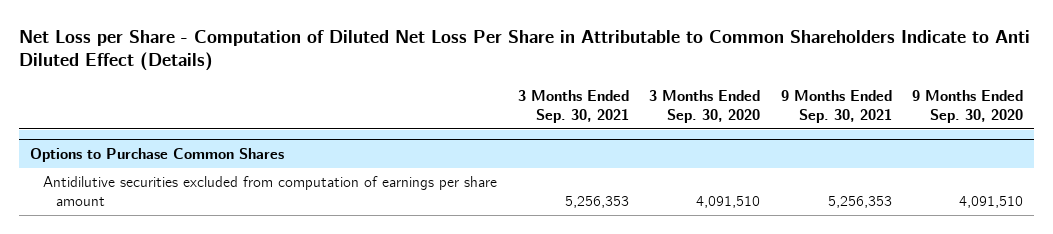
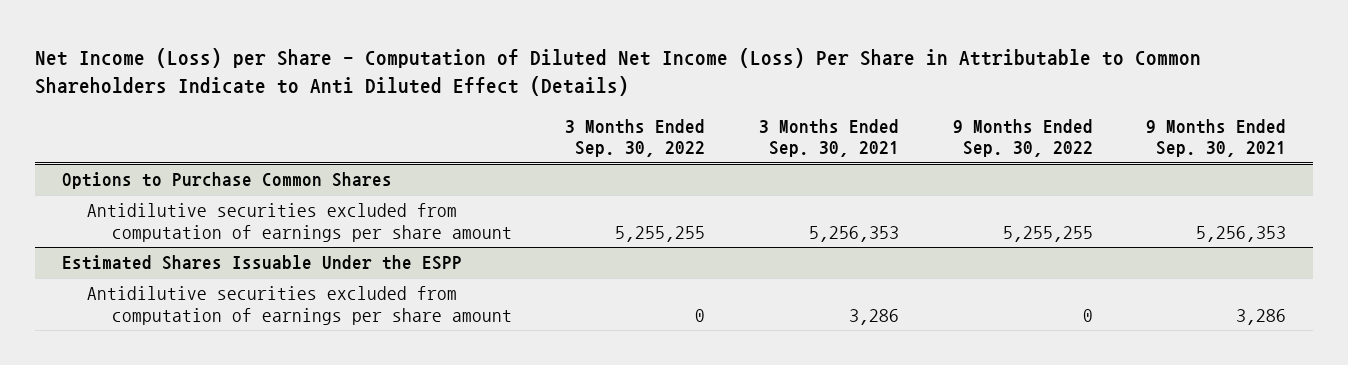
- Net Loss per Share - Computation of Diluted Net Loss Per Share in Attributable to Common Shareholders Indicate to Anti Diluted Effect (Details)
+ Net Income (Loss) per Share - Computation of Diluted Net Income (Loss) Per Share in Attributable to Common Shareholders Indicate to Anti Diluted Effect (Details)
- | 3 Months Ended Sep. 30, 2021 | 3 Months Ended Sep. 30, 2020 | 9 Months Ended Sep. 30, 2021 | 9 Months Ended Sep. 30, 2020
+ | 3 Months Ended Sep. 30, 2022 | 3 Months Ended Sep. 30, 2021 | 9 Months Ended Sep. 30, 2022 | 9 Months Ended Sep. 30, 2021
+ Estimated Shares Issuable Under the ESPP
+ Antidilutive securities excluded from computation of earnings per share amount | 0 | 3,286 | 0 | 3,286

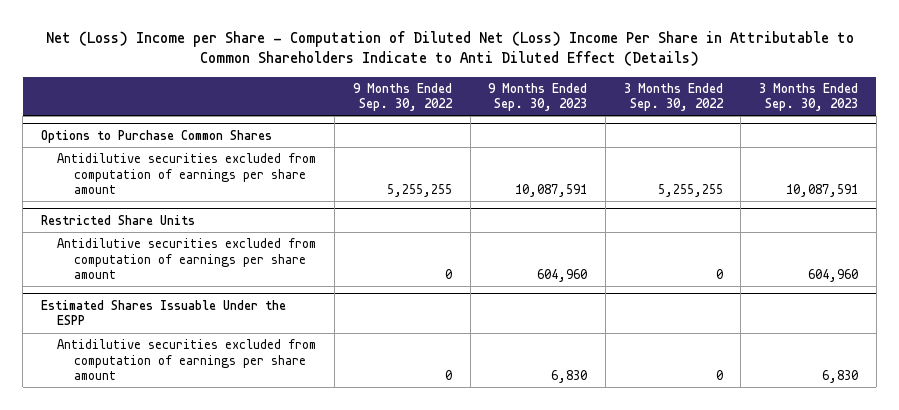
- Net Income (Loss) per Share - Computation of Diluted Net Income (Loss) Per Share in Attributable to Common Shareholders Indicate to Anti Diluted Effect (Details)
+ Net (Loss) Income per Share - Computation of Diluted Net (Loss) Income Per Share in Attributable to Common Shareholders Indicate to Anti Diluted Effect (Details)
- | 3 Months Ended Sep. 30, 2022 | 3 Months Ended Sep. 30, 2021 | 9 Months Ended Sep. 30, 2022 | 9 Months Ended Sep. 30, 2021
+ | 9 Months Ended Sep. 30, 2022 | 9 Months Ended Sep. 30, 2023 | 3 Months Ended Sep. 30, 2022 | 3 Months Ended Sep. 30, 2023
+ Restricted Share Units
+ Antidilutive securities excluded from computation of earnings per share amount | 0 | 604,960 | 0 | 604,960

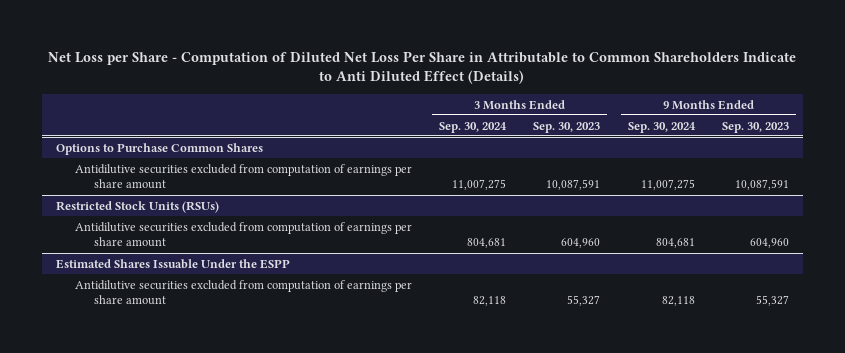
- Net (Loss) Income per Share - Computation of Diluted Net (Loss) Income Per Share in Attributable to Common Shareholders Indicate to Anti Diluted Effect (Details)
+ Net Loss per Share - Computation of Diluted Net Loss Per Share in Attributable to Common Shareholders Indicate to Anti Diluted Effect (Details)
- | 9 Months Ended Sep. 30, 2022 | 9 Months Ended Sep. 30, 2023 | 3 Months Ended Sep. 30, 2022 | 3 Months Ended Sep. 30, 2023
+ | 3 Months Ended Sep. 30, 2024 | 3 Months Ended Sep. 30, 2023 | 9 Months Ended Sep. 30, 2024 | 9 Months Ended Sep. 30, 2023
- Restricted Share Units
+ Restricted Stock Units (RSUs)
@ Estimated Shares Issuable Under the ESPP
- Antidilutive securities excluded from computation of earnings per share amount | 0 | 6,830 | 0 | 6,830
+ Antidilutive securities excluded from computation of earnings per share amount | 82,118 | 55,327 | 82,118 | 55,327

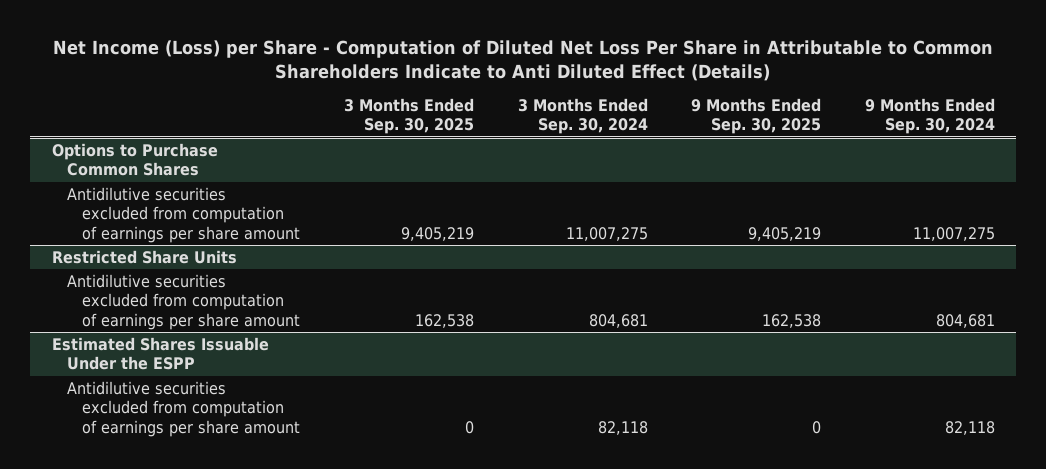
- Net Loss per Share - Computation of Diluted Net Loss Per Share in Attributable to Common Shareholders Indicate to Anti Diluted Effect (Details)
+ Net Income (Loss) per Share - Computation of Diluted Net Loss Per Share in Attributable to Common Shareholders Indicate to Anti Diluted Effect (Details)
- | 3 Months Ended Sep. 30, 2024 | 3 Months Ended Sep. 30, 2023 | 9 Months Ended Sep. 30, 2024 | 9 Months Ended Sep. 30, 2023
+ | 3 Months Ended Sep. 30, 2025 | 3 Months Ended Sep. 30, 2024 | 9 Months Ended Sep. 30, 2025 | 9 Months Ended Sep. 30, 2024
- Restricted Stock Units (RSUs)
+ Restricted Share Units

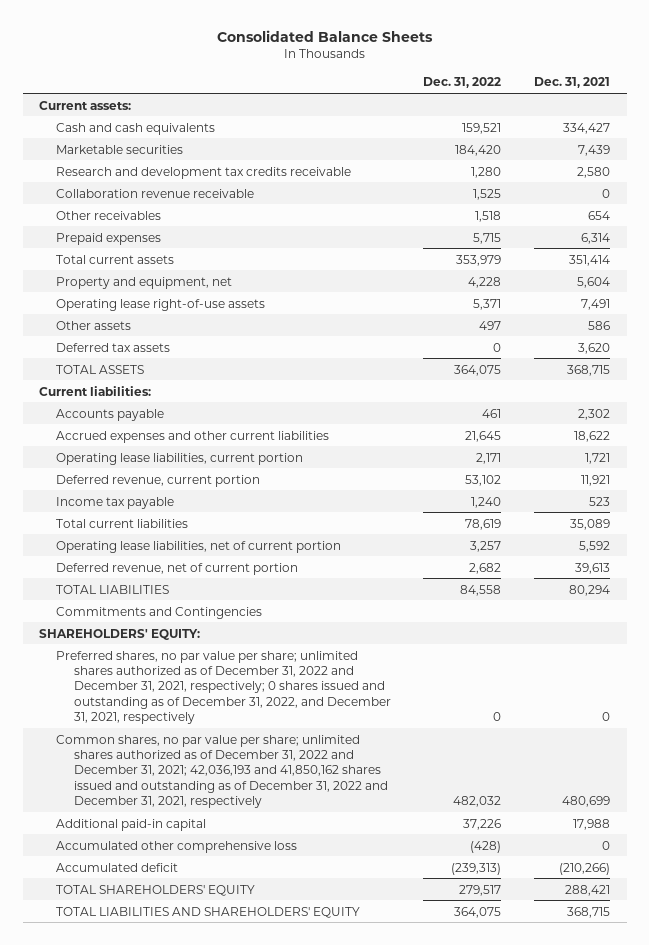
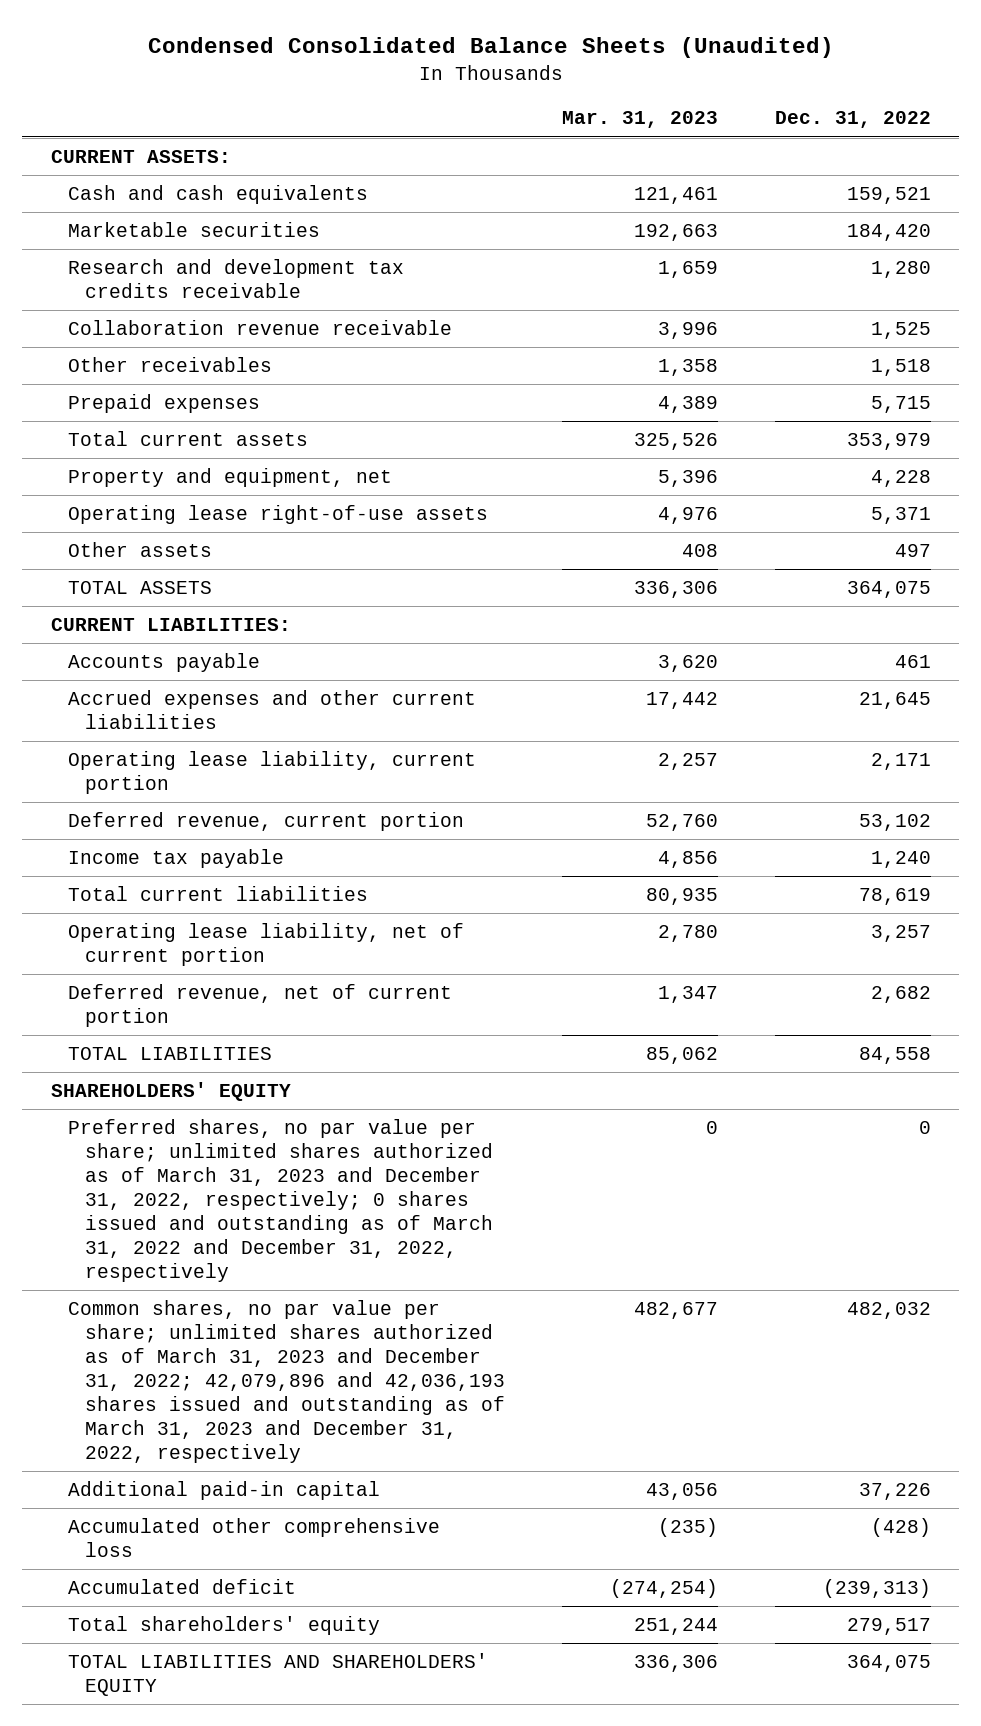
- Consolidated Balance Sheets
+ Condensed Consolidated Balance Sheets (Unaudited)
- | Dec. 31, 2022 | Dec. 31, 2021
+ | Mar. 31, 2023 | Dec. 31, 2022
- Current assets:
+ CURRENT ASSETS:
- Deferred tax assets | 0 | 3,620
- Current liabilities:
+ CURRENT LIABILITIES:
- Operating lease liabilities, current portion | 2,171 | 1,721
+ Operating lease liability, current portion | 2,257 | 2,171
- Operating lease liabilities, net of current portion | 3,257 | 5,592
+ Operating lease liability, net of current portion | 2,780 | 3,257
- Commitments and Contingencies
- SHAREHOLDERS' EQUITY:
- Preferred shares, no par value per share; unlimited shares authorized as of December 31, 2022 and December 31, 2021, respectively; 0 shares issued and outstanding as of December 31, 2022, and December 31, 2021, respectively | 0 | 0
- Common shares, no par value per share; unlimited shares authorized as of December 31, 2022 and December 31, 2021; 42,036,193 and 41,850,162 shares issued and outstanding as of December 31, 2022 and December 31, 2021, respectively | 482,032 | 480,699
+ SHAREHOLDERS' EQUITY
+ Preferred shares, no par value per share; unlimited shares authorized as of March 31, 2023 and December 31, 2022, respectively; 0 shares issued and outstanding as of March 31, 2022 and December 31, 2022, respectively | 0 | 0
+ Common shares, no par value per share; unlimited shares authorized as of March 31, 2023 and December 31, 2022; 42,079,896 and 42,036,193 shares issued and outstanding as of March 31, 2023 and December 31, 2022, respectively | 482,677 | 482,032
- TOTAL SHAREHOLDERS' EQUITY | 279,517 | 288,421
+ Total shareholders' equity | 251,244 | 279,517

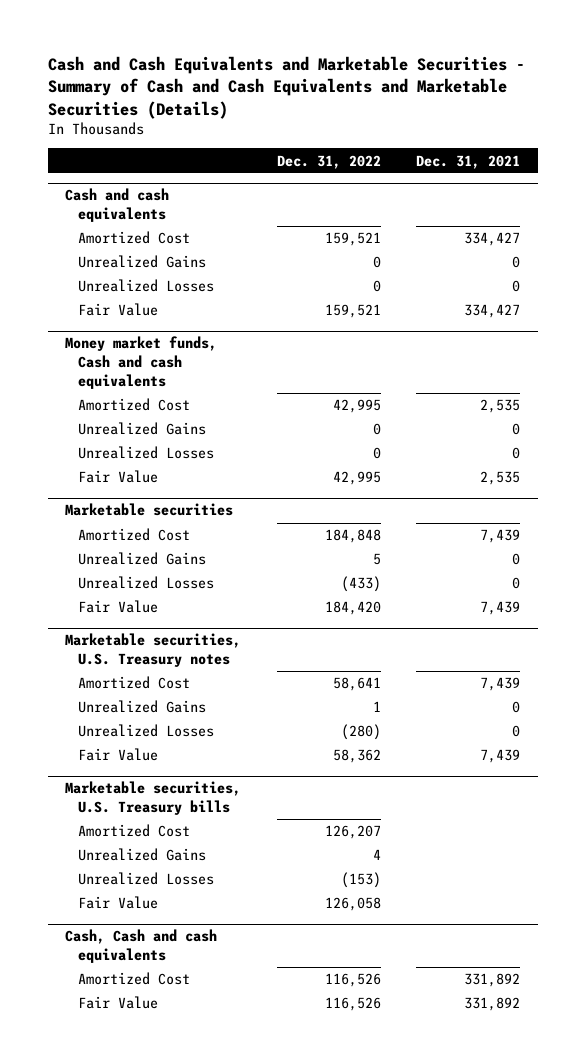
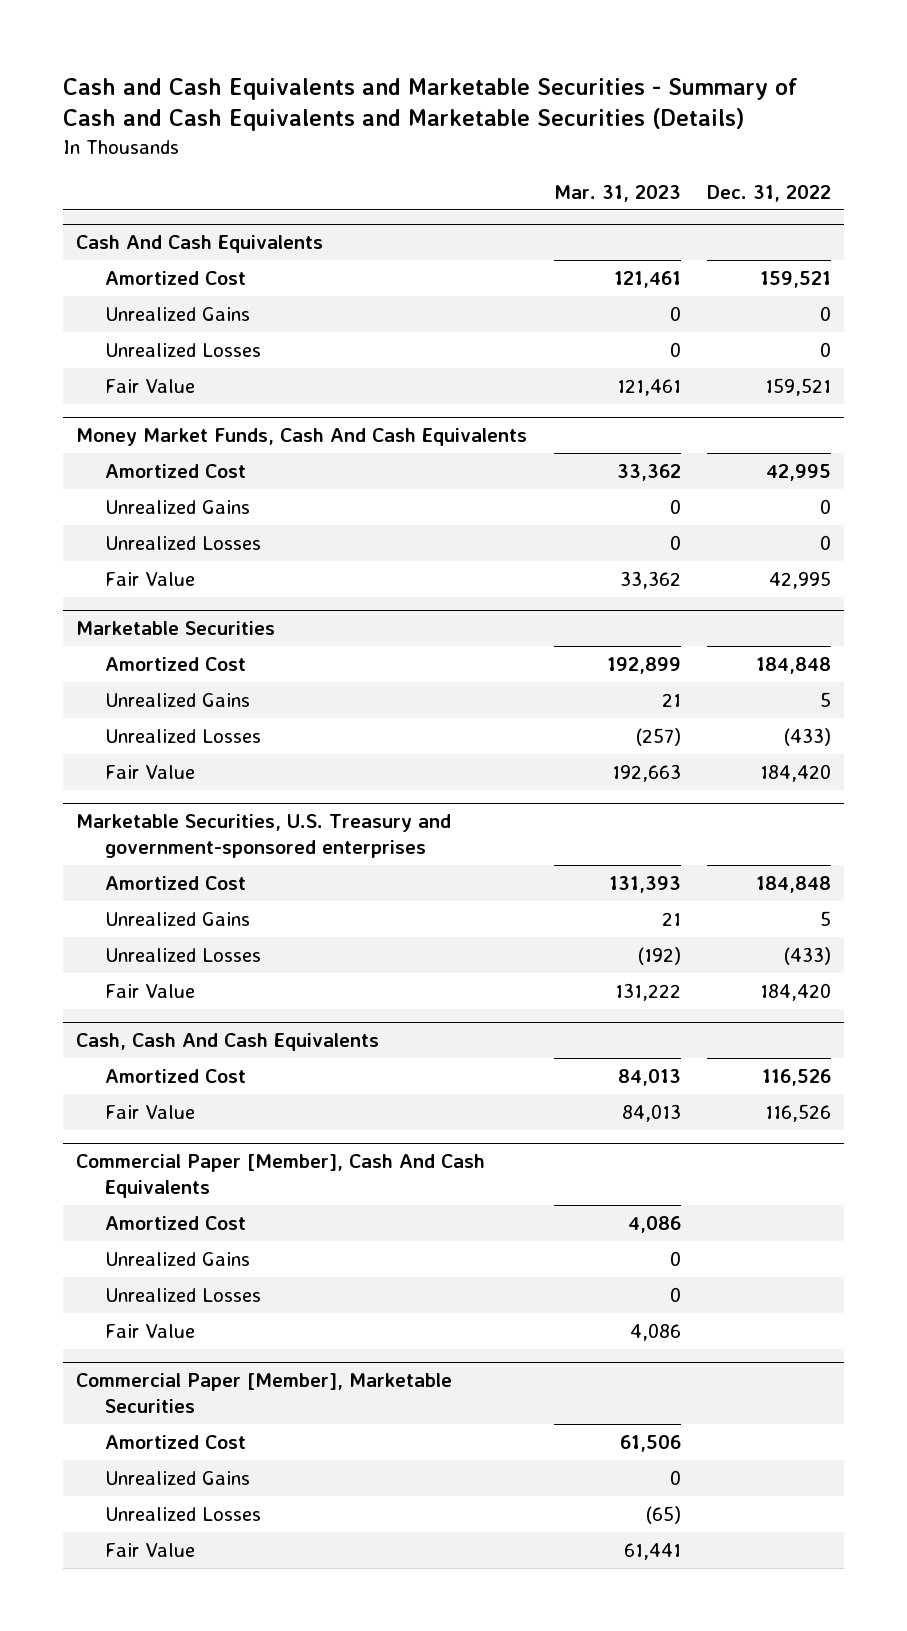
- | Dec. 31, 2022 | Dec. 31, 2021
+ | Mar. 31, 2023 | Dec. 31, 2022
- Cash and cash equivalents
+ Cash And Cash Equivalents
- Money market funds, Cash and cash equivalents
+ Money Market Funds, Cash And Cash Equivalents
- Marketable securities
+ Marketable Securities
- Marketable securities, U.S. Treasury notes
- Amortized Cost | 58,641 | 7,439
- Unrealized Gains | 1 | 0
- Unrealized Losses | (280) | 0
- Fair Value | 58,362 | 7,439
- Marketable securities, U.S. Treasury bills
- Amortized Cost | 126,207 |
- Unrealized Gains | 4 |
- Unrealized Losses | (153) |
- Fair Value | 126,058 |
- Cash, Cash and cash equivalents
+ Marketable Securities, U.S. Treasury and government-sponsored enterprises
+ Amortized Cost | 131,393 | 184,848
+ Unrealized Gains | 21 | 5
+ Unrealized Losses | (192) | (433)
+ Fair Value | 131,222 | 184,420
+ Cash, Cash And Cash Equivalents
+ Commercial Paper [Member], Cash And Cash Equivalents
+ Amortized Cost | 4,086 |
+ Unrealized Gains | 0 |
+ Unrealized Losses | 0 |
+ Fair Value | 4,086 |
+ Commercial Paper [Member], Marketable Securities
+ Amortized Cost | 61,506 |
+ Unrealized Gains | 0 |
+ Unrealized Losses | (65) |
+ Fair Value | 61,441 |

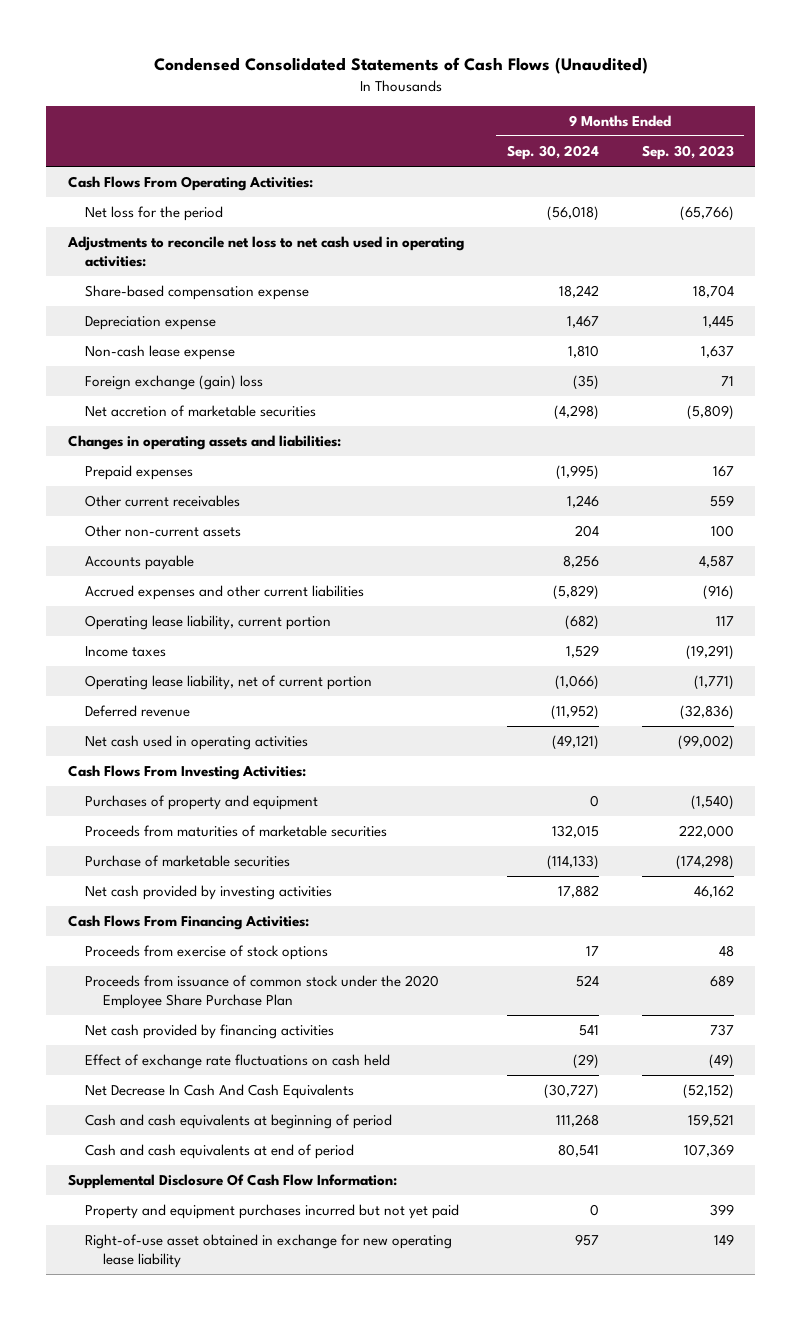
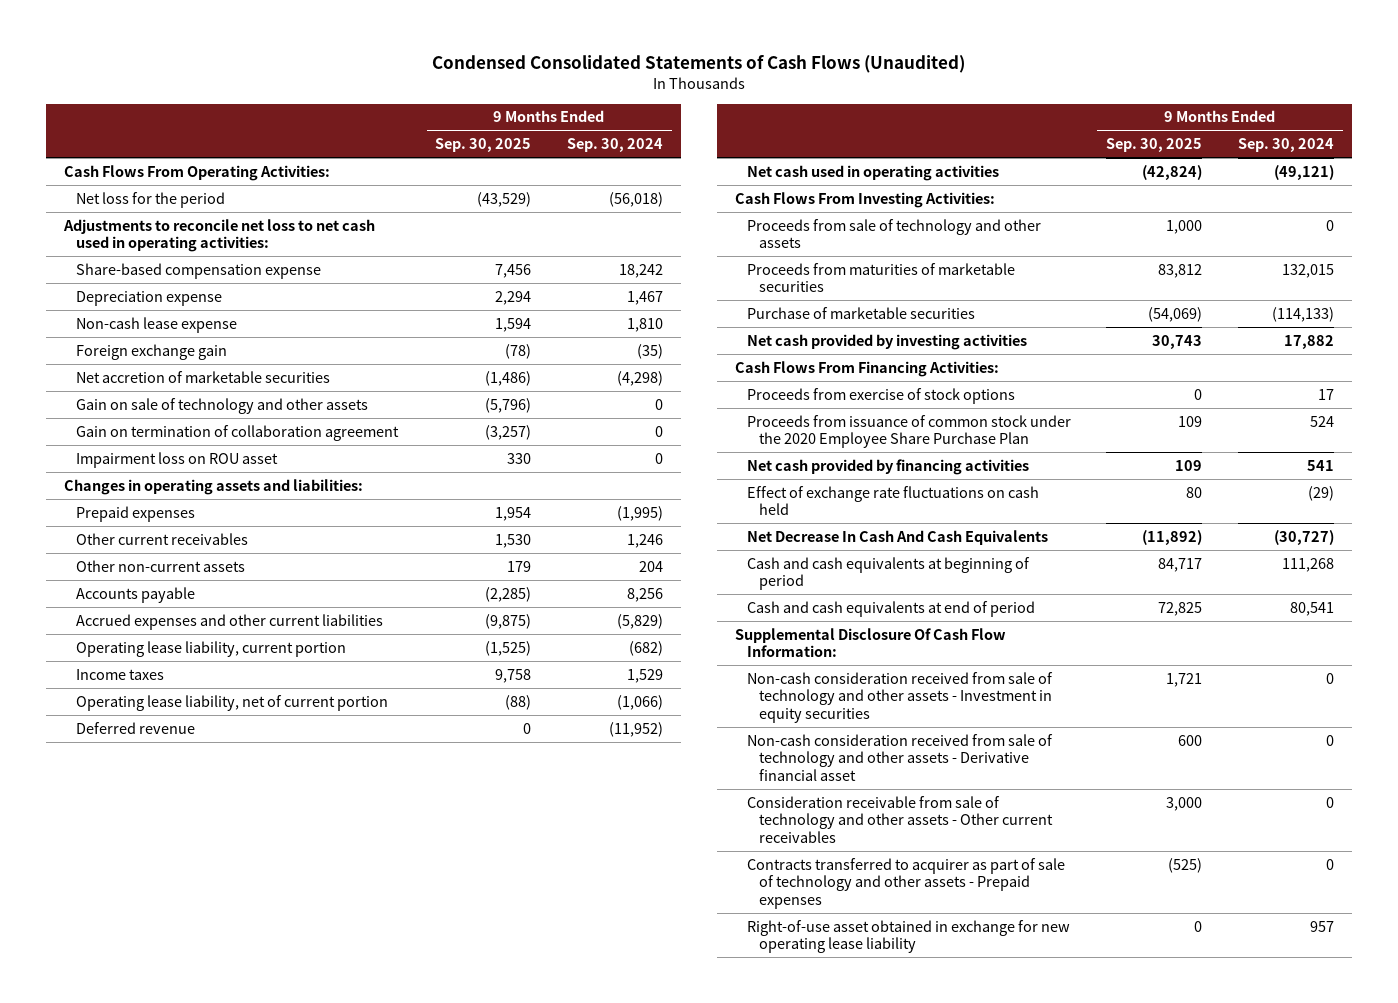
- | 9 Months Ended Sep. 30, 2024 | 9 Months Ended Sep. 30, 2023
+ | 9 Months Ended Sep. 30, 2025 | 9 Months Ended Sep. 30, 2024
- Foreign exchange (gain) loss | (35) | 71
+ Foreign exchange gain | (78) | (35)
+ Gain on sale of technology and other assets | (5,796) | 0
+ Gain on termination of collaboration agreement | (3,257) | 0
+ Impairment loss on ROU asset | 330 | 0
- Purchases of property and equipment | 0 | (1,540)
+ Proceeds from sale of technology and other assets | 1,000 | 0
- Property and equipment purchases incurred but not yet paid | 0 | 399
+ Non-cash consideration received from sale of technology and other assets - Investment in equity securities | 1,721 | 0
+ Non-cash consideration received from sale of technology and other assets - Derivative financial asset | 600 | 0
+ Consideration receivable from sale of technology and other assets - Other current receivables | 3,000 | 0
+ Contracts transferred to acquirer as part of sale of technology and other assets - Prepaid expenses | (525) | 0

